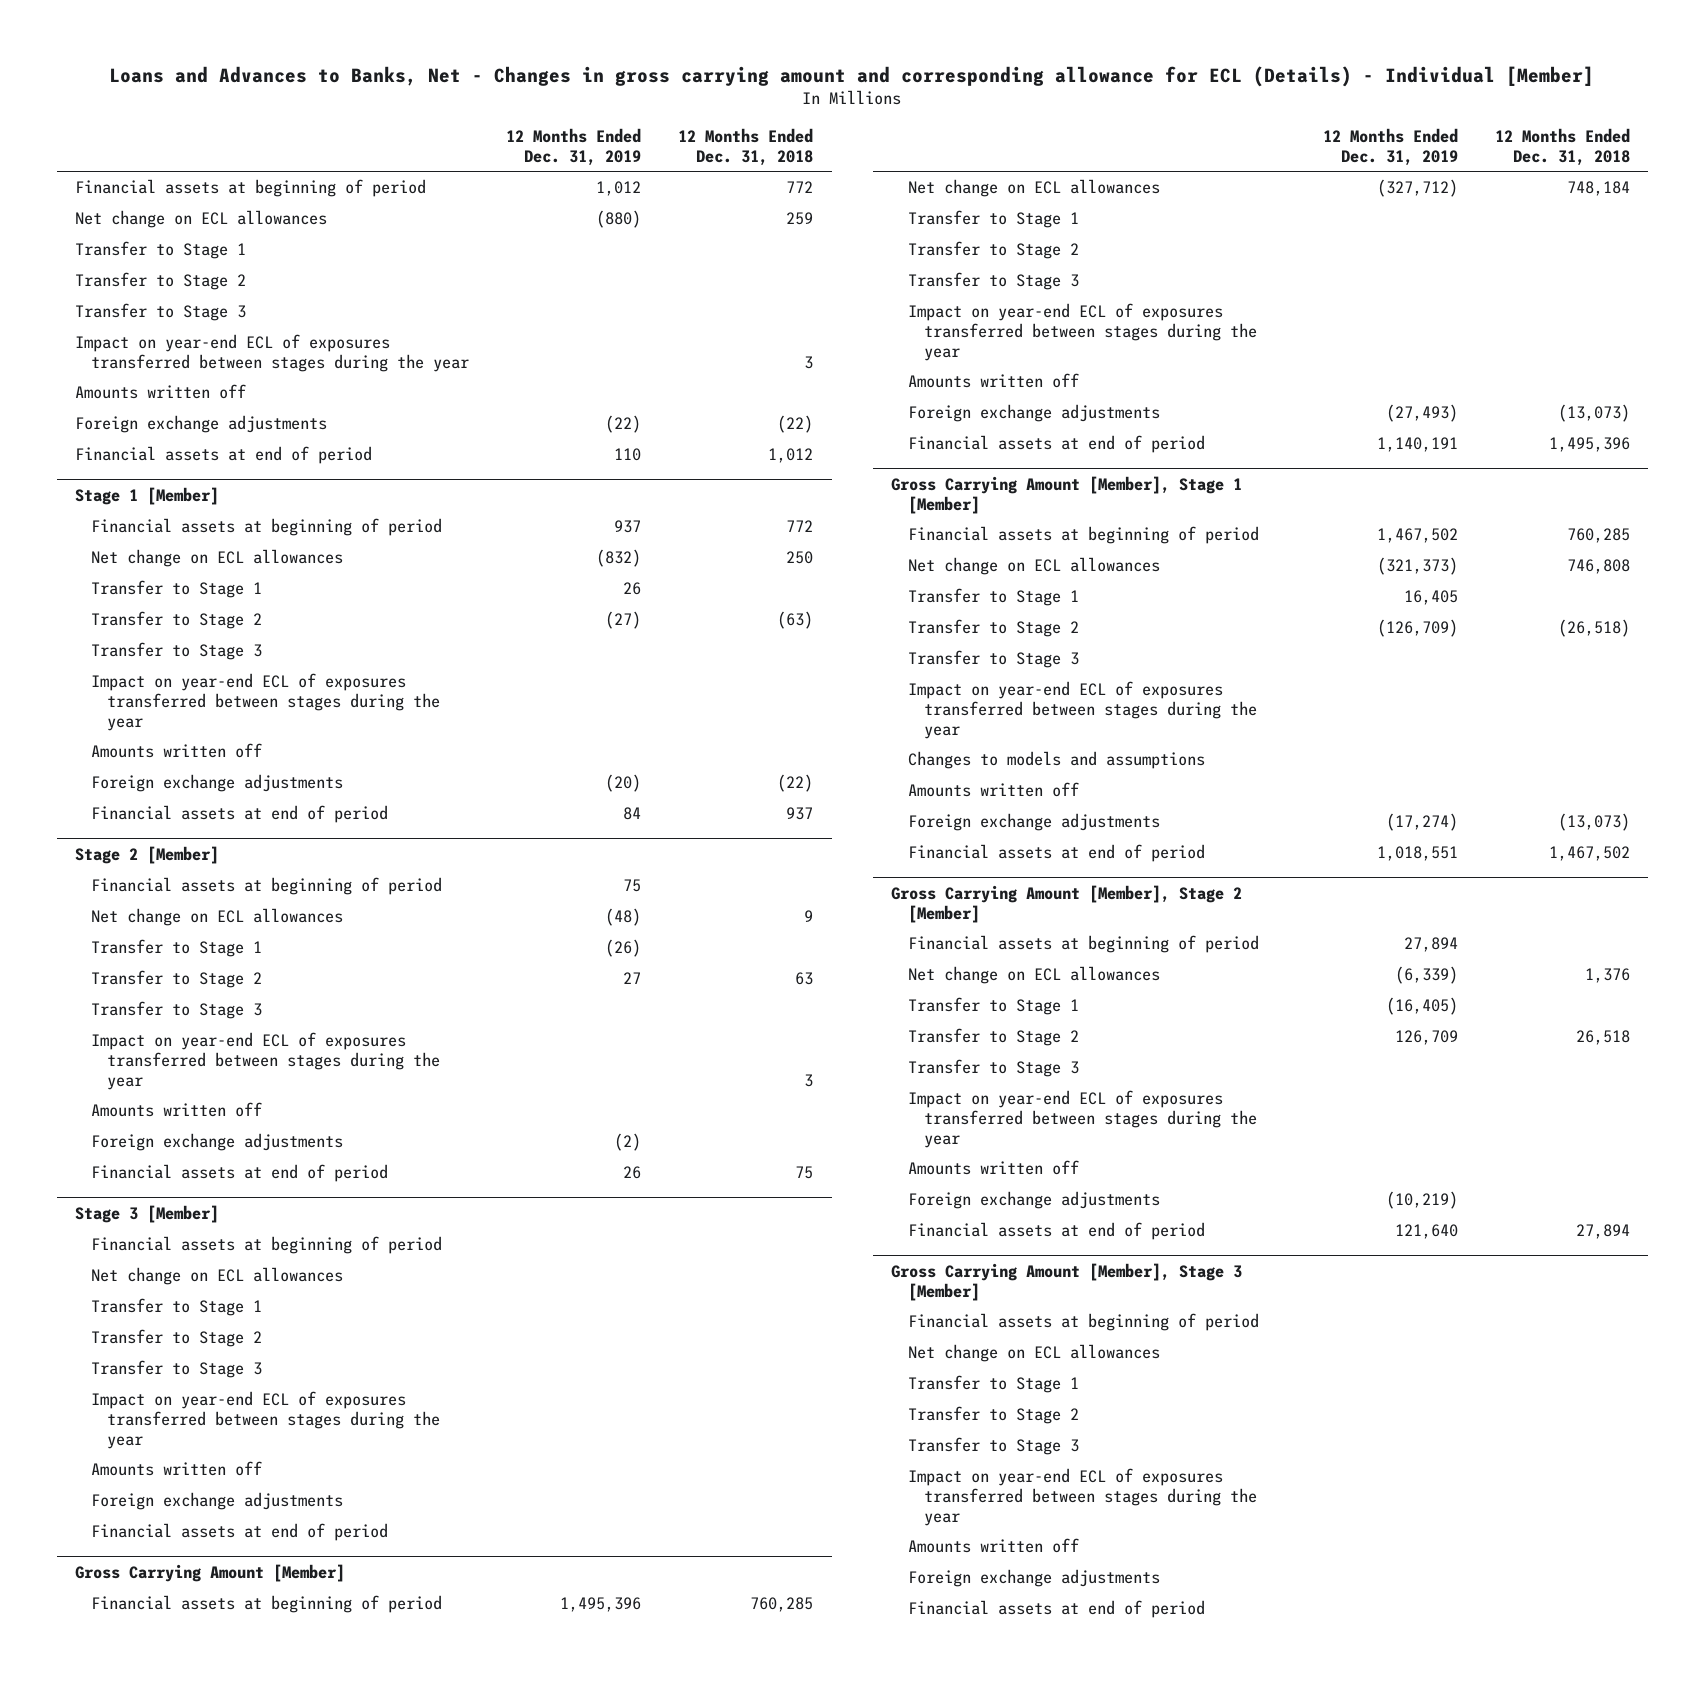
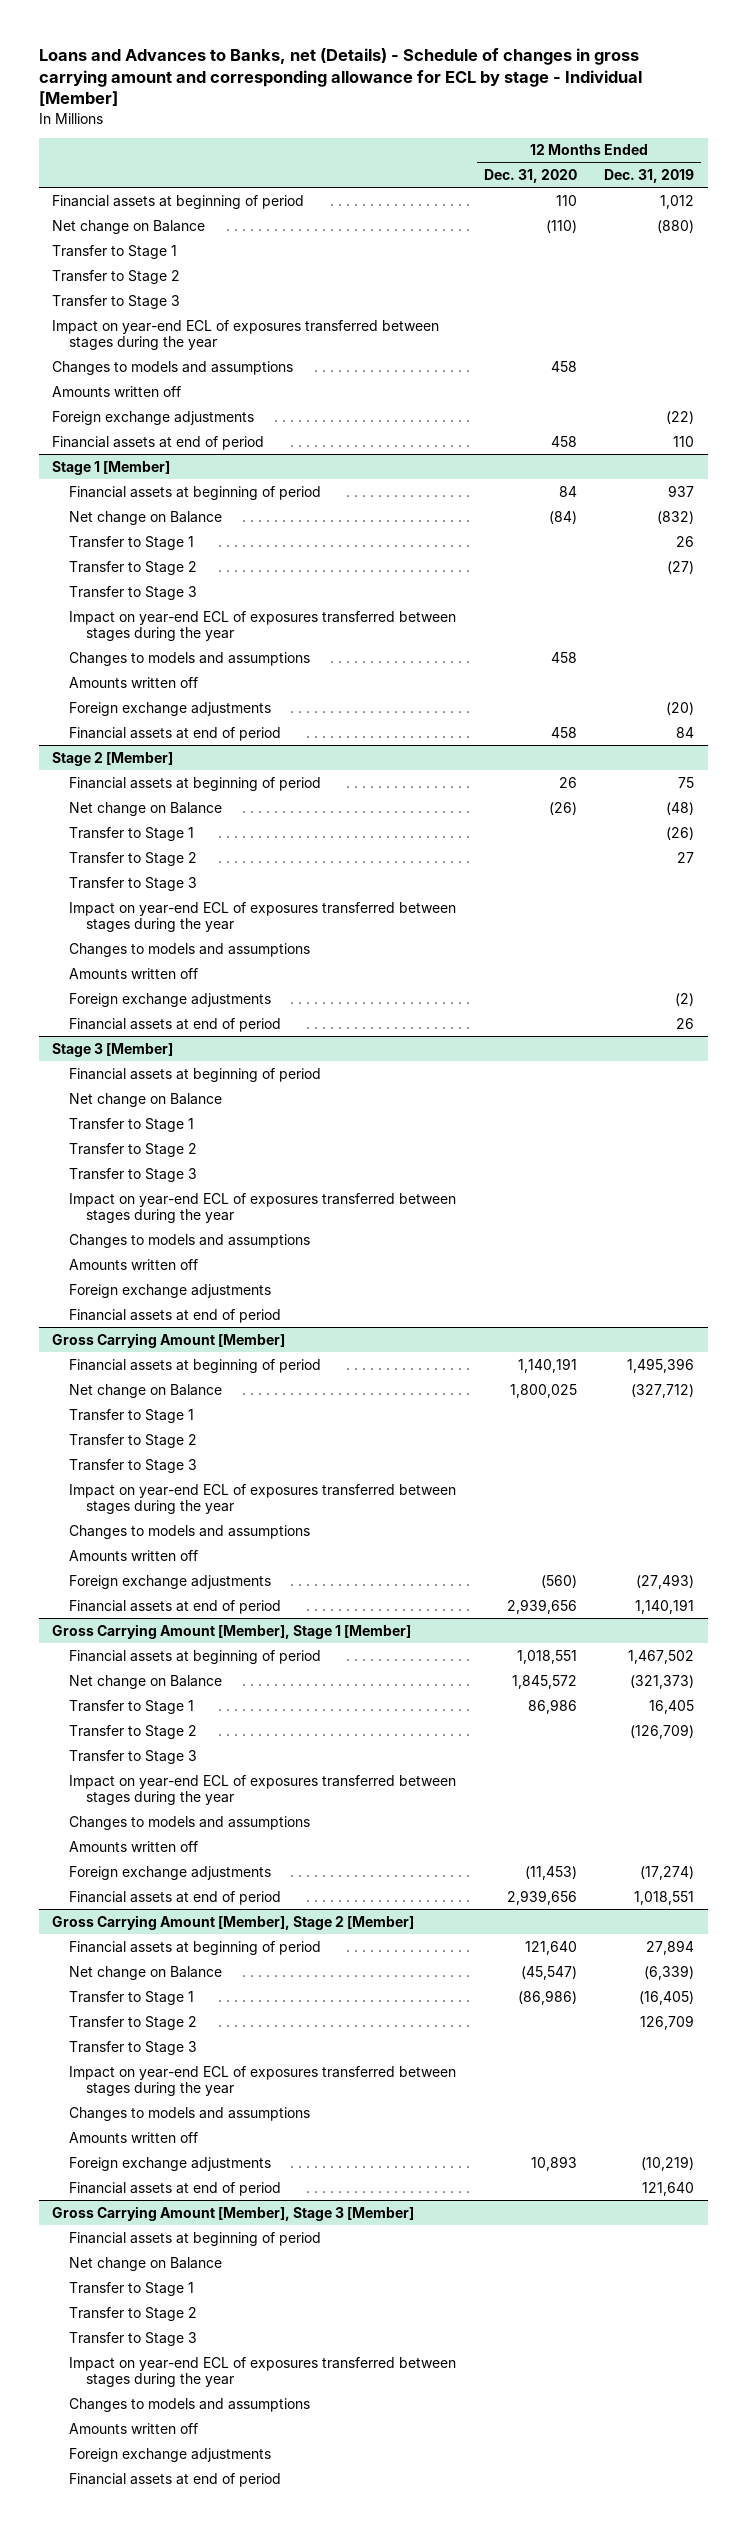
- Loans and Advances to Banks, Net - Changes in gross carrying amount and corresponding allowance for ECL (Details) - Individual [Member]
+ Loans and Advances to Banks, net (Details) - Schedule of changes in gross carrying amount and corresponding allowance for ECL by stage - Individual [Member]
- | 12 Months Ended Dec. 31, 2019 | 12 Months Ended Dec. 31, 2018
+ | 12 Months Ended Dec. 31, 2020 | 12 Months Ended Dec. 31, 2019
- Net change on ECL allowances | (880) | 259
+ Net change on Balance | (110) | (880)
+ Changes to models and assumptions | 458 |
@ Stage 1 [Member]
- Net change on ECL allowances | (832) | 250
+ Net change on Balance | (84) | (832)
+ Changes to models and assumptions | 458 |
@ Stage 2 [Member]
- Net change on ECL allowances | (48) | 9
+ Net change on Balance | (26) | (48)
+ Changes to models and assumptions
@ Stage 3 [Member]
- Net change on ECL allowances
+ Net change on Balance
+ Changes to models and assumptions
@ Gross Carrying Amount [Member]
- Net change on ECL allowances | (327,712) | 748,184
+ Net change on Balance | 1,800,025 | (327,712)
+ Changes to models and assumptions
@ Gross Carrying Amount [Member], Stage 1 [Member]
- Net change on ECL allowances | (321,373) | 746,808
+ Net change on Balance | 1,845,572 | (321,373)
@ Gross Carrying Amount [Member], Stage 2 [Member]
- Net change on ECL allowances | (6,339) | 1,376
+ Net change on Balance | (45,547) | (6,339)
+ Changes to models and assumptions
@ Gross Carrying Amount [Member], Stage 3 [Member]
- Net change on ECL allowances
+ Net change on Balance
+ Changes to models and assumptions

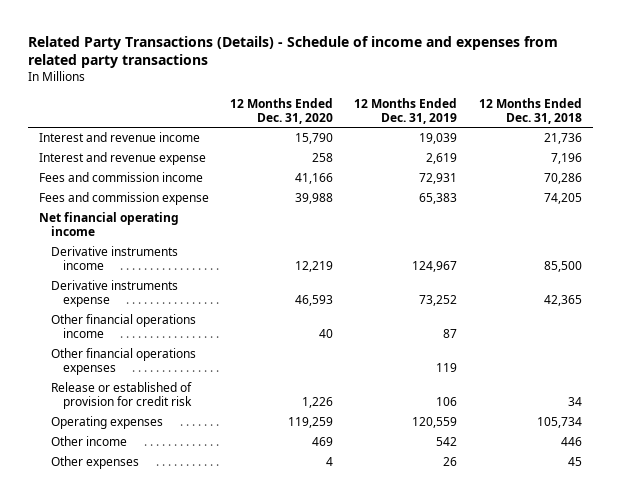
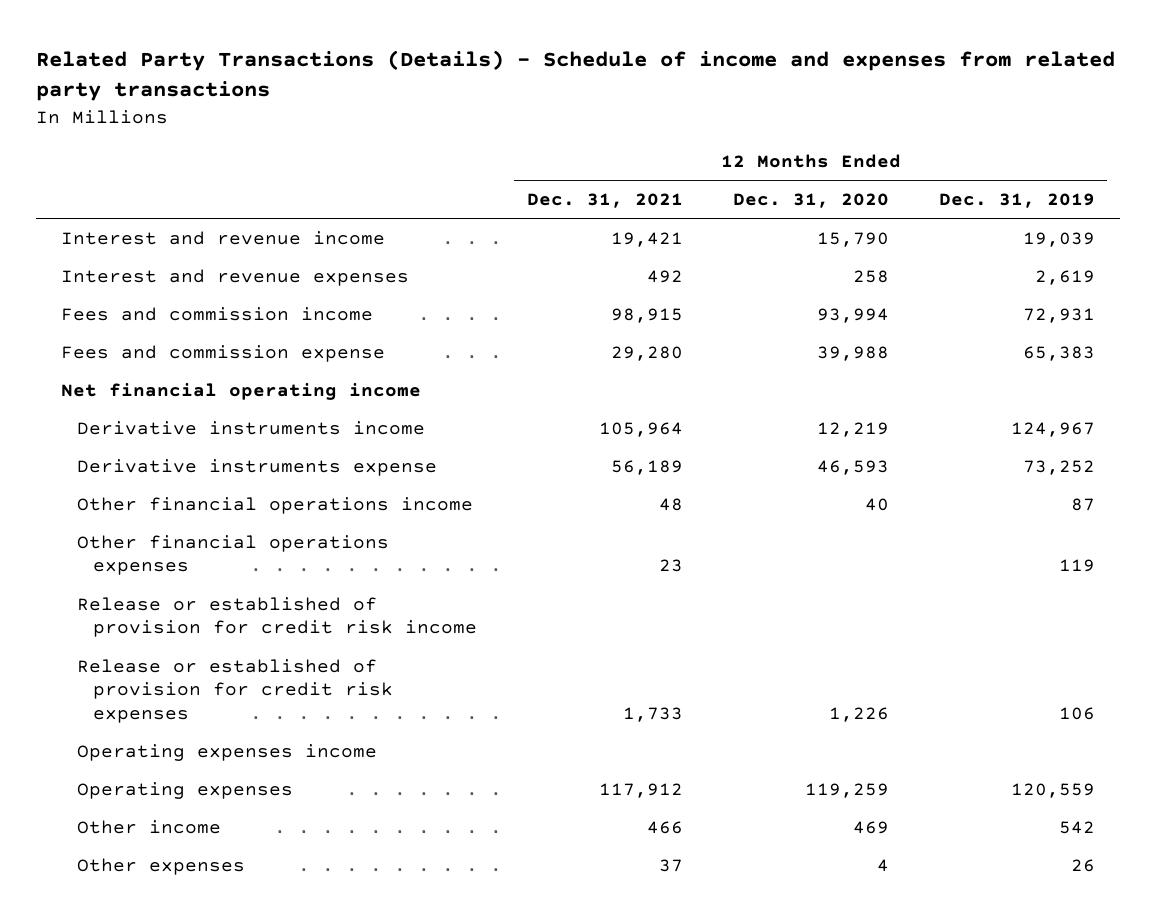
- | 12 Months Ended Dec. 31, 2020 | 12 Months Ended Dec. 31, 2019 | 12 Months Ended Dec. 31, 2018
+ | 12 Months Ended Dec. 31, 2021 | 12 Months Ended Dec. 31, 2020 | 12 Months Ended Dec. 31, 2019
- Interest and revenue expense | 258 | 2,619 | 7,196
- Fees and commission income | 41,166 | 72,931 | 70,286
+ Interest and revenue expenses | 492 | 258 | 2,619
+ Fees and commission income | 98,915 | 93,994 | 72,931
- Release or established of provision for credit risk | 1,226 | 106 | 34
+ Release or established of provision for credit risk income
+ Release or established of provision for credit risk expenses | 1,733 | 1,226 | 106
+ Operating expenses income

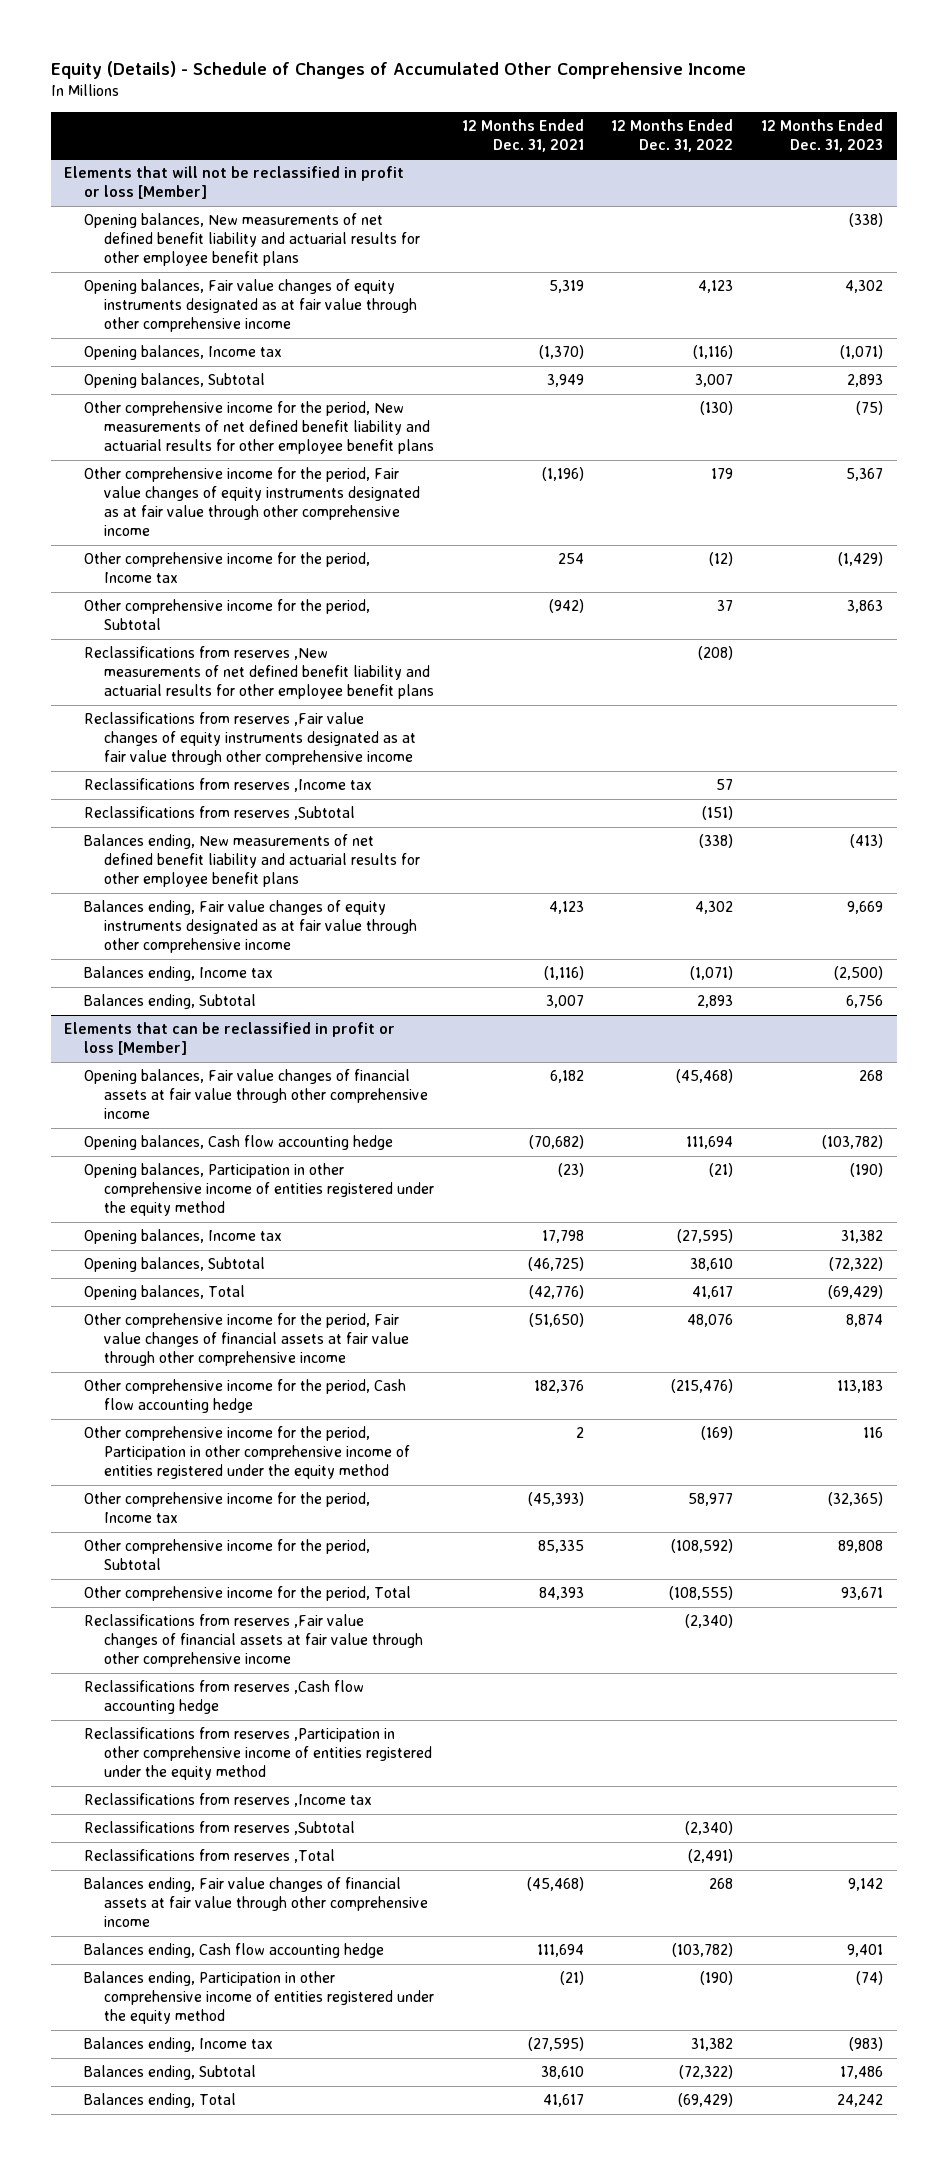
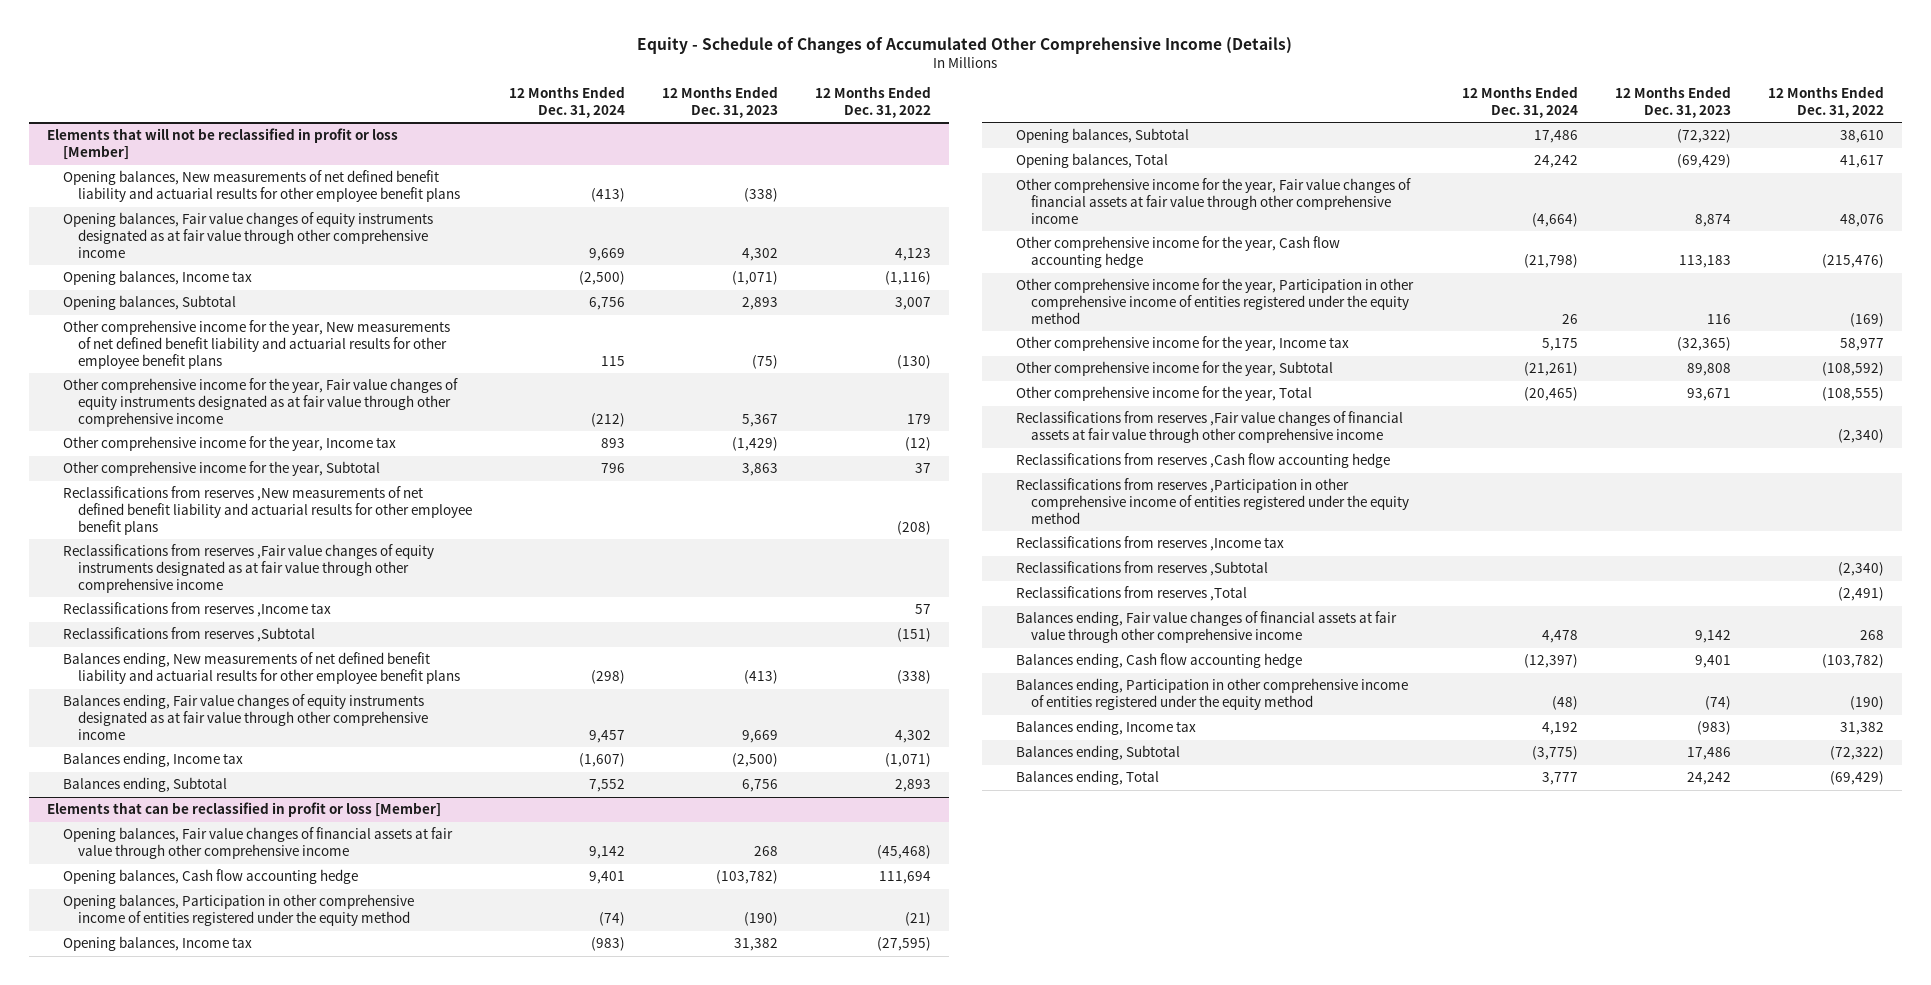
- Equity (Details) - Schedule of Changes of Accumulated Other Comprehensive Income
+ Equity - Schedule of Changes of Accumulated Other Comprehensive Income (Details)
- | 12 Months Ended Dec. 31, 2021 | 12 Months Ended Dec. 31, 2022 | 12 Months Ended Dec. 31, 2023
+ | 12 Months Ended Dec. 31, 2024 | 12 Months Ended Dec. 31, 2023 | 12 Months Ended Dec. 31, 2022
@ Elements that will not be reclassified in profit or loss [Member]
- Other comprehensive income for the period, New measurements of net defined benefit liability and actuarial results for other employee benefit plans | | (130) | (75)
- Other comprehensive income for the period, Fair value changes of equity instruments designated as at fair value through other comprehensive income | (1,196) | 179 | 5,367
- Other comprehensive income for the period, Income tax | 254 | (12) | (1,429)
- Other comprehensive income for the period, Subtotal | (942) | 37 | 3,863
+ Other comprehensive income for the year, New measurements of net defined benefit liability and actuarial results for other employee benefit plans | 115 | (75) | (130)
+ Other comprehensive income for the year, Fair value changes of equity instruments designated as at fair value through other comprehensive income | (212) | 5,367 | 179
+ Other comprehensive income for the year, Income tax | 893 | (1,429) | (12)
+ Other comprehensive income for the year, Subtotal | 796 | 3,863 | 37
@ Elements that can be reclassified in profit or loss [Member]
- Other comprehensive income for the period, Fair value changes of financial assets at fair value through other comprehensive income | (51,650) | 48,076 | 8,874
- Other comprehensive income for the period, Cash flow accounting hedge | 182,376 | (215,476) | 113,183
- Other comprehensive income for the period, Participation in other comprehensive income of entities registered under the equity method | 2 | (169) | 116
- Other comprehensive income for the period, Income tax | (45,393) | 58,977 | (32,365)
- Other comprehensive income for the period, Subtotal | 85,335 | (108,592) | 89,808
- Other comprehensive income for the period, Total | 84,393 | (108,555) | 93,671
+ Other comprehensive income for the year, Fair value changes of financial assets at fair value through other comprehensive income | (4,664) | 8,874 | 48,076
+ Other comprehensive income for the year, Cash flow accounting hedge | (21,798) | 113,183 | (215,476)
+ Other comprehensive income for the year, Participation in other comprehensive income of entities registered under the equity method | 26 | 116 | (169)
+ Other comprehensive income for the year, Income tax | 5,175 | (32,365) | 58,977
+ Other comprehensive income for the year, Subtotal | (21,261) | 89,808 | (108,592)
+ Other comprehensive income for the year, Total | (20,465) | 93,671 | (108,555)

